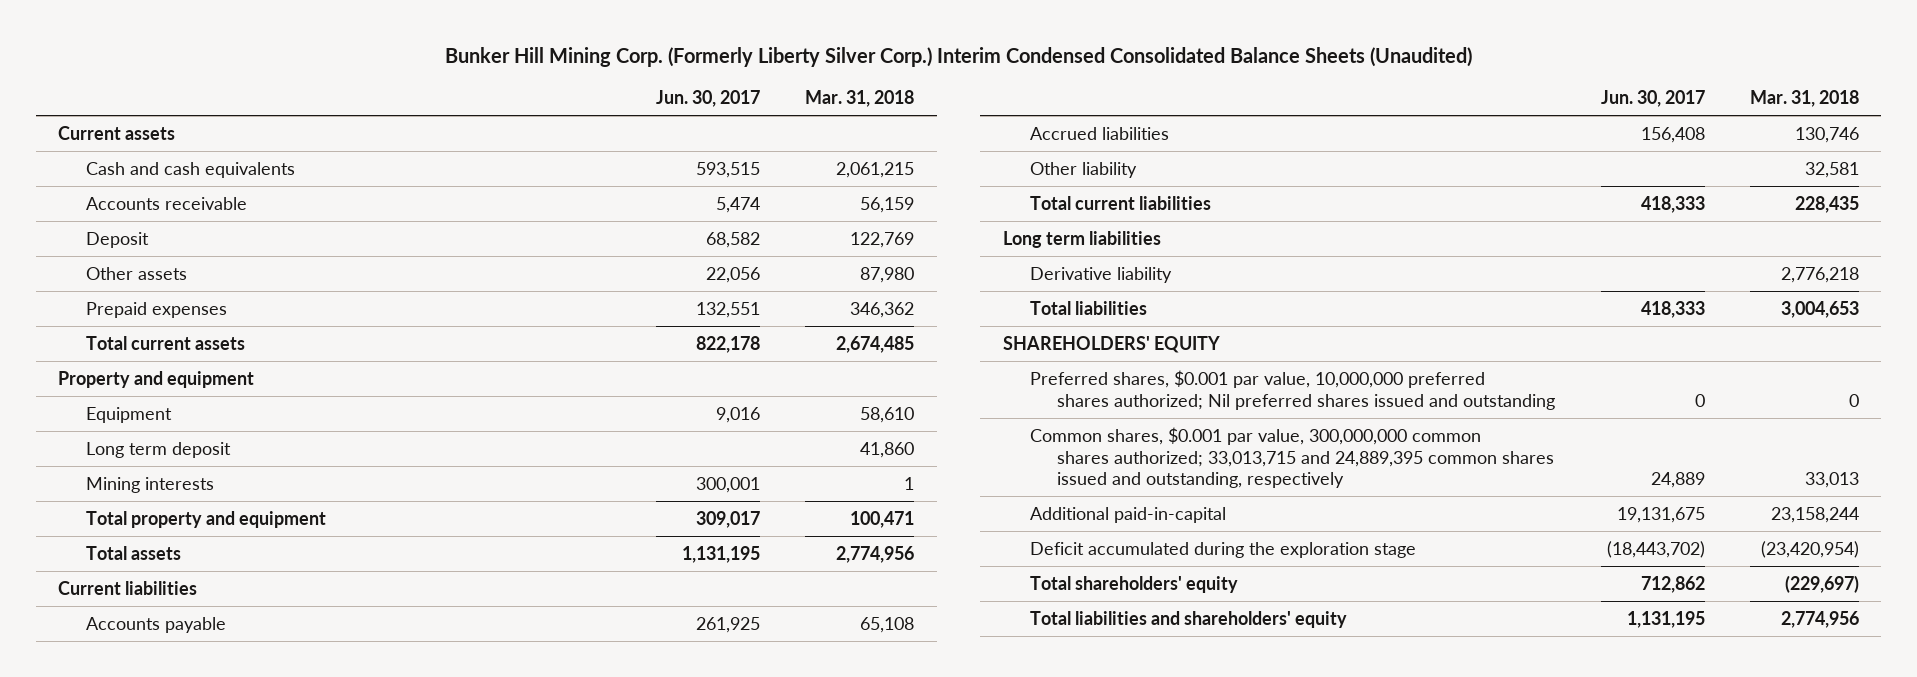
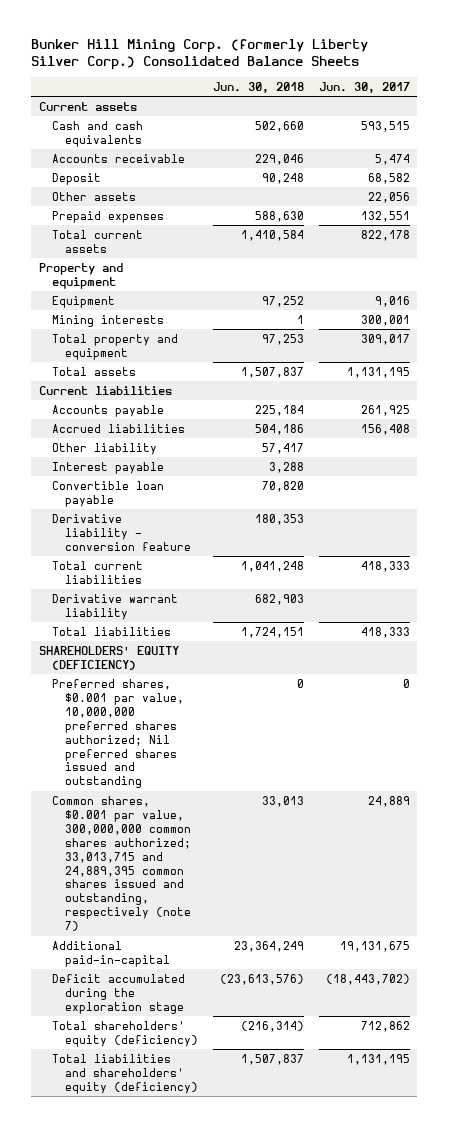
- Bunker Hill Mining Corp. (Formerly Liberty Silver Corp.) Interim Condensed Consolidated Balance Sheets (Unaudited)
+ Bunker Hill Mining Corp. (formerly Liberty Silver Corp.) Consolidated Balance Sheets
- | Jun. 30, 2017 | Mar. 31, 2018
+ | Jun. 30, 2018 | Jun. 30, 2017
- Long term deposit | | 41,860
+ Interest payable | 3,288 |
+ Convertible loan payable | 70,820 |
+ Derivative liability - conversion feature | 180,353 |
- Long term liabilities
- Derivative liability | | 2,776,218
+ Derivative warrant liability | 682,903 |
- SHAREHOLDERS' EQUITY
+ SHAREHOLDERS' EQUITY (DEFICIENCY)
- Common shares, $0.001 par value, 300,000,000 common shares authorized; 33,013,715 and 24,889,395 common shares issued and outstanding, respectively | 24,889 | 33,013
+ Common shares, $0.001 par value, 300,000,000 common shares authorized; 33,013,715 and 24,889,395 common shares issued and outstanding, respectively (note 7) | 33,013 | 24,889
- Total shareholders' equity | 712,862 | (229,697)
- Total liabilities and shareholders' equity | 1,131,195 | 2,774,956
+ Total shareholders' equity (deficiency) | (216,314) | 712,862
+ Total liabilities and shareholders' equity (deficiency) | 1,507,837 | 1,131,195

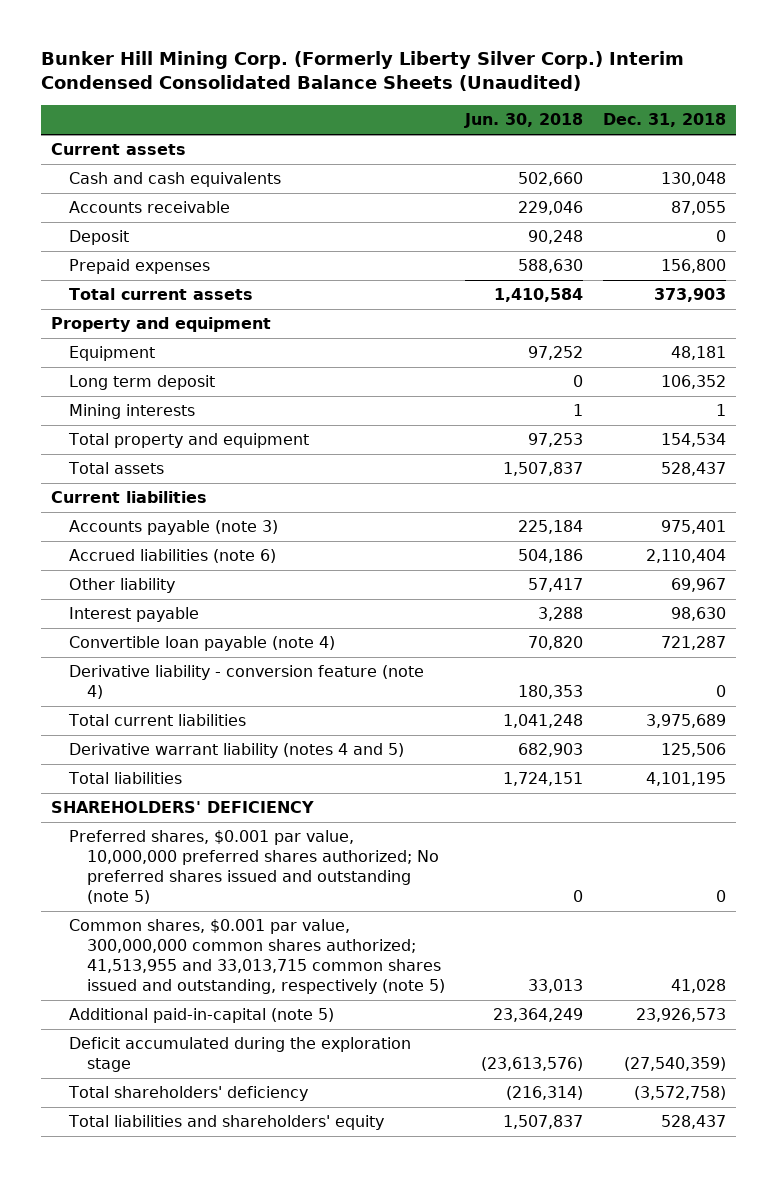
- Bunker Hill Mining Corp. (formerly Liberty Silver Corp.) Consolidated Balance Sheets
+ Bunker Hill Mining Corp. (Formerly Liberty Silver Corp.) Interim Condensed Consolidated Balance Sheets (Unaudited)
- | Jun. 30, 2018 | Jun. 30, 2017
+ | Jun. 30, 2018 | Dec. 31, 2018
- Other assets | | 22,056
+ Long term deposit | 0 | 106,352
- Accounts payable | 225,184 | 261,925
- Accrued liabilities | 504,186 | 156,408
+ Accounts payable (note 3) | 225,184 | 975,401
+ Accrued liabilities (note 6) | 504,186 | 2,110,404
- Convertible loan payable | 70,820 |
- Derivative liability - conversion feature | 180,353 |
+ Convertible loan payable (note 4) | 70,820 | 721,287
+ Derivative liability - conversion feature (note 4) | 180,353 | 0
- Derivative warrant liability | 682,903 |
+ Derivative warrant liability (notes 4 and 5) | 682,903 | 125,506
- SHAREHOLDERS' EQUITY (DEFICIENCY)
- Preferred shares, $0.001 par value, 10,000,000 preferred shares authorized; Nil preferred shares issued and outstanding | 0 | 0
- Common shares, $0.001 par value, 300,000,000 common shares authorized; 33,013,715 and 24,889,395 common shares issued and outstanding, respectively (note 7) | 33,013 | 24,889
- Additional paid-in-capital | 23,364,249 | 19,131,675
+ SHAREHOLDERS' DEFICIENCY
+ Preferred shares, $0.001 par value, 10,000,000 preferred shares authorized; No preferred shares issued and outstanding (note 5) | 0 | 0
+ Common shares, $0.001 par value, 300,000,000 common shares authorized; 41,513,955 and 33,013,715 common shares issued and outstanding, respectively (note 5) | 33,013 | 41,028
+ Additional paid-in-capital (note 5) | 23,364,249 | 23,926,573
- Total shareholders' equity (deficiency) | (216,314) | 712,862
- Total liabilities and shareholders' equity (deficiency) | 1,507,837 | 1,131,195
+ Total shareholders' deficiency | (216,314) | (3,572,758)
+ Total liabilities and shareholders' equity | 1,507,837 | 528,437

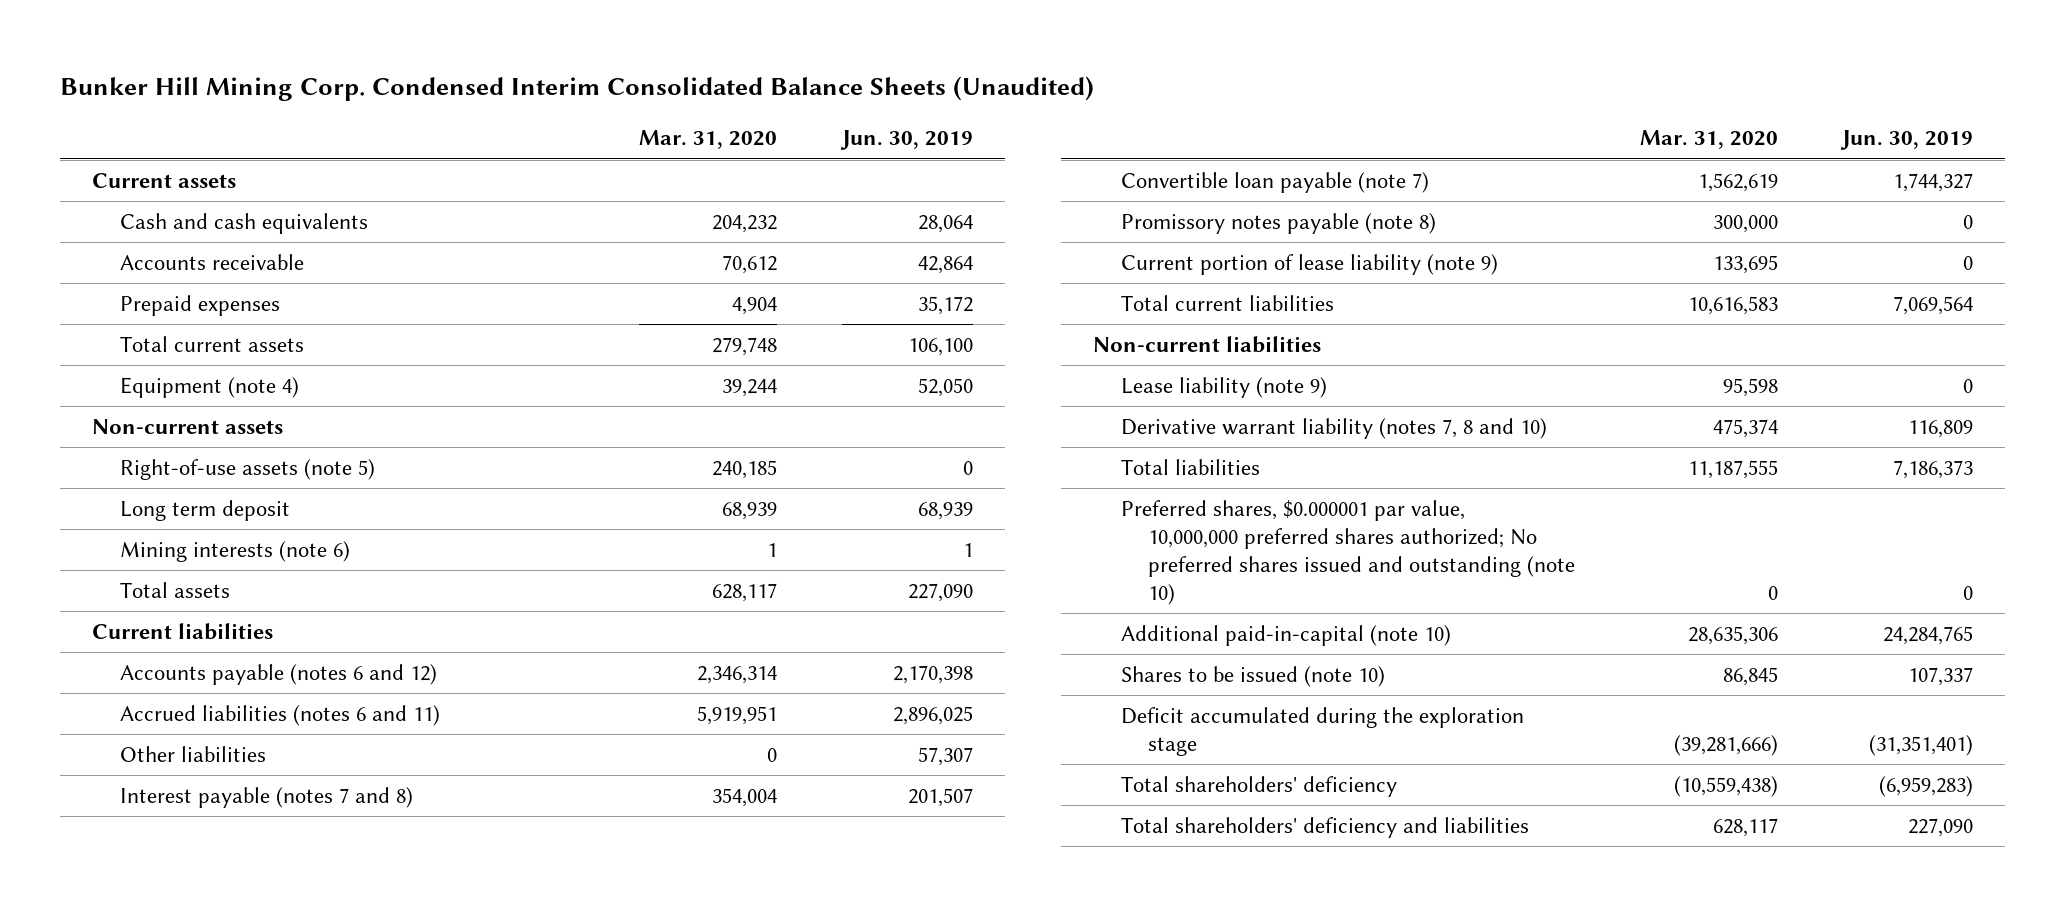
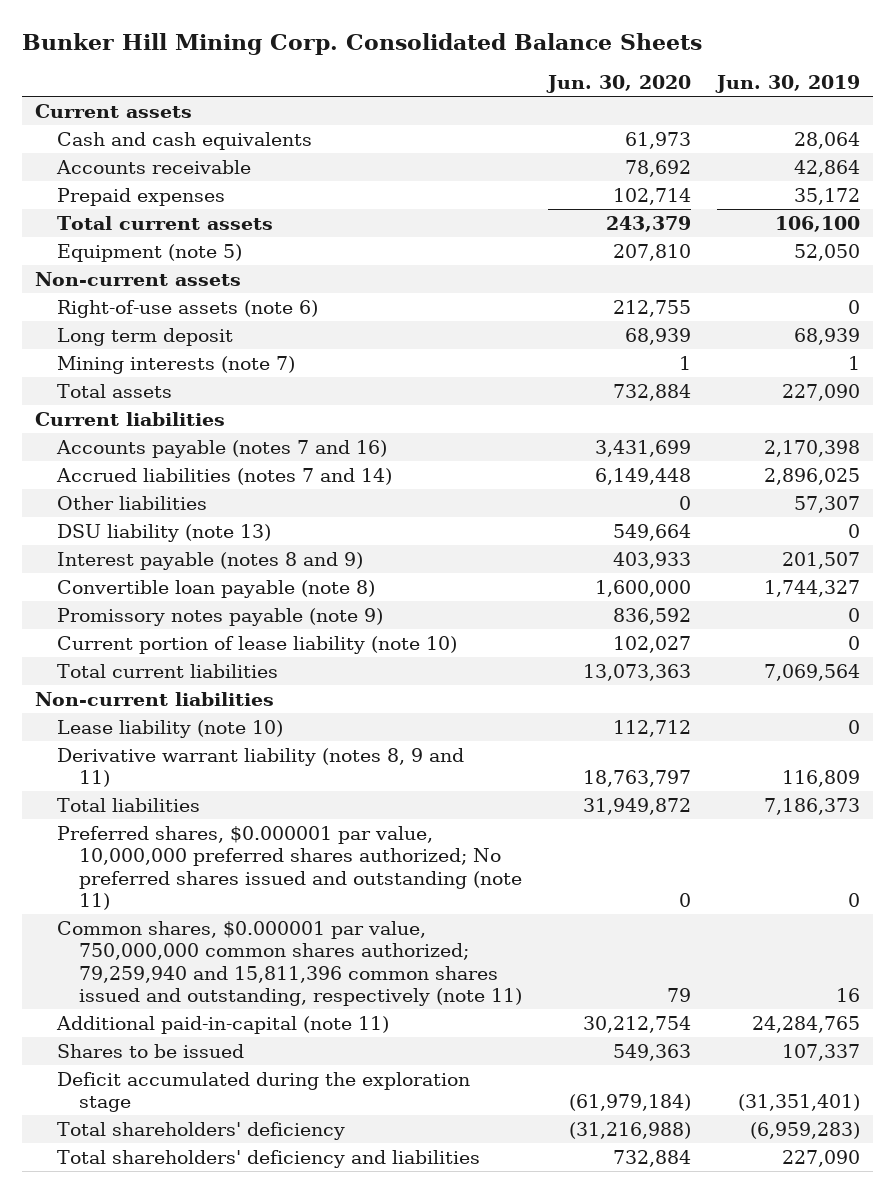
- Bunker Hill Mining Corp. Condensed Interim Consolidated Balance Sheets (Unaudited)
+ Bunker Hill Mining Corp. Consolidated Balance Sheets
- | Mar. 31, 2020 | Jun. 30, 2019
+ | Jun. 30, 2020 | Jun. 30, 2019
- Equipment (note 4) | 39,244 | 52,050
+ Equipment (note 5) | 207,810 | 52,050
- Right-of-use assets (note 5) | 240,185 | 0
+ Right-of-use assets (note 6) | 212,755 | 0
- Mining interests (note 6) | 1 | 1
+ Mining interests (note 7) | 1 | 1
- Accounts payable (notes 6 and 12) | 2,346,314 | 2,170,398
- Accrued liabilities (notes 6 and 11) | 5,919,951 | 2,896,025
+ Accounts payable (notes 7 and 16) | 3,431,699 | 2,170,398
+ Accrued liabilities (notes 7 and 14) | 6,149,448 | 2,896,025
- Interest payable (notes 7 and 8) | 354,004 | 201,507
- Convertible loan payable (note 7) | 1,562,619 | 1,744,327
- Promissory notes payable (note 8) | 300,000 | 0
- Current portion of lease liability (note 9) | 133,695 | 0
+ DSU liability (note 13) | 549,664 | 0
+ Interest payable (notes 8 and 9) | 403,933 | 201,507
+ Convertible loan payable (note 8) | 1,600,000 | 1,744,327
+ Promissory notes payable (note 9) | 836,592 | 0
+ Current portion of lease liability (note 10) | 102,027 | 0
- Lease liability (note 9) | 95,598 | 0
- Derivative warrant liability (notes 7, 8 and 10) | 475,374 | 116,809
+ Lease liability (note 10) | 112,712 | 0
+ Derivative warrant liability (notes 8, 9 and 11) | 18,763,797 | 116,809
- Preferred shares, $0.000001 par value, 10,000,000 preferred shares authorized; No preferred shares issued and outstanding (note 10) | 0 | 0
- Additional paid-in-capital (note 10) | 28,635,306 | 24,284,765
- Shares to be issued (note 10) | 86,845 | 107,337
+ Preferred shares, $0.000001 par value, 10,000,000 preferred shares authorized; No preferred shares issued and outstanding (note 11) | 0 | 0
+ Common shares, $0.000001 par value, 750,000,000 common shares authorized; 79,259,940 and 15,811,396 common shares issued and outstanding, respectively (note 11) | 79 | 16
+ Additional paid-in-capital (note 11) | 30,212,754 | 24,284,765
+ Shares to be issued | 549,363 | 107,337

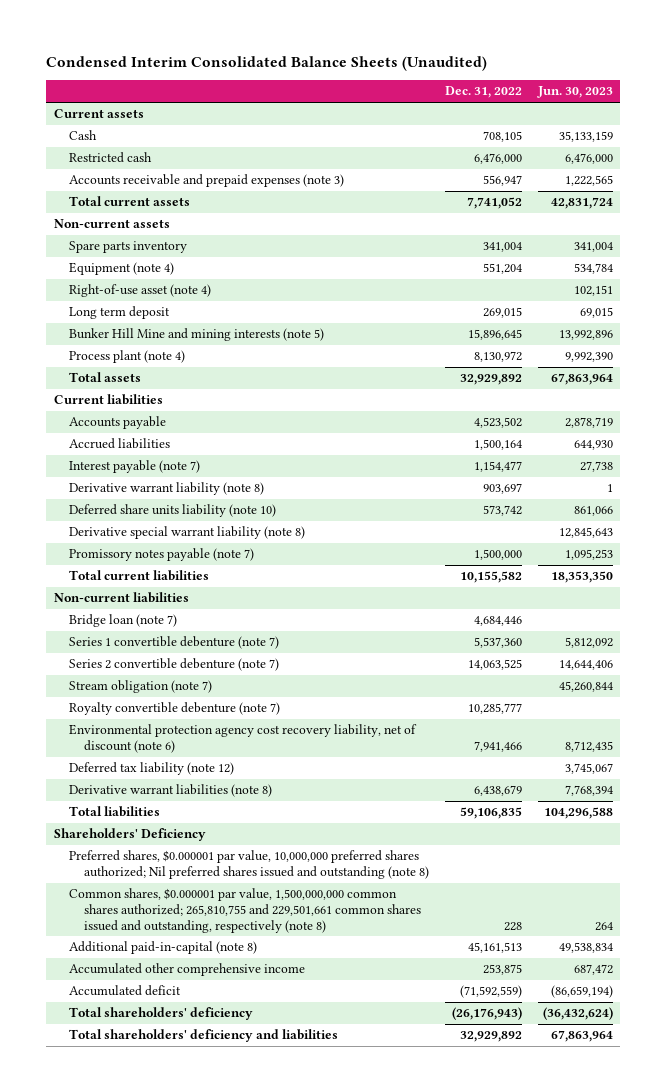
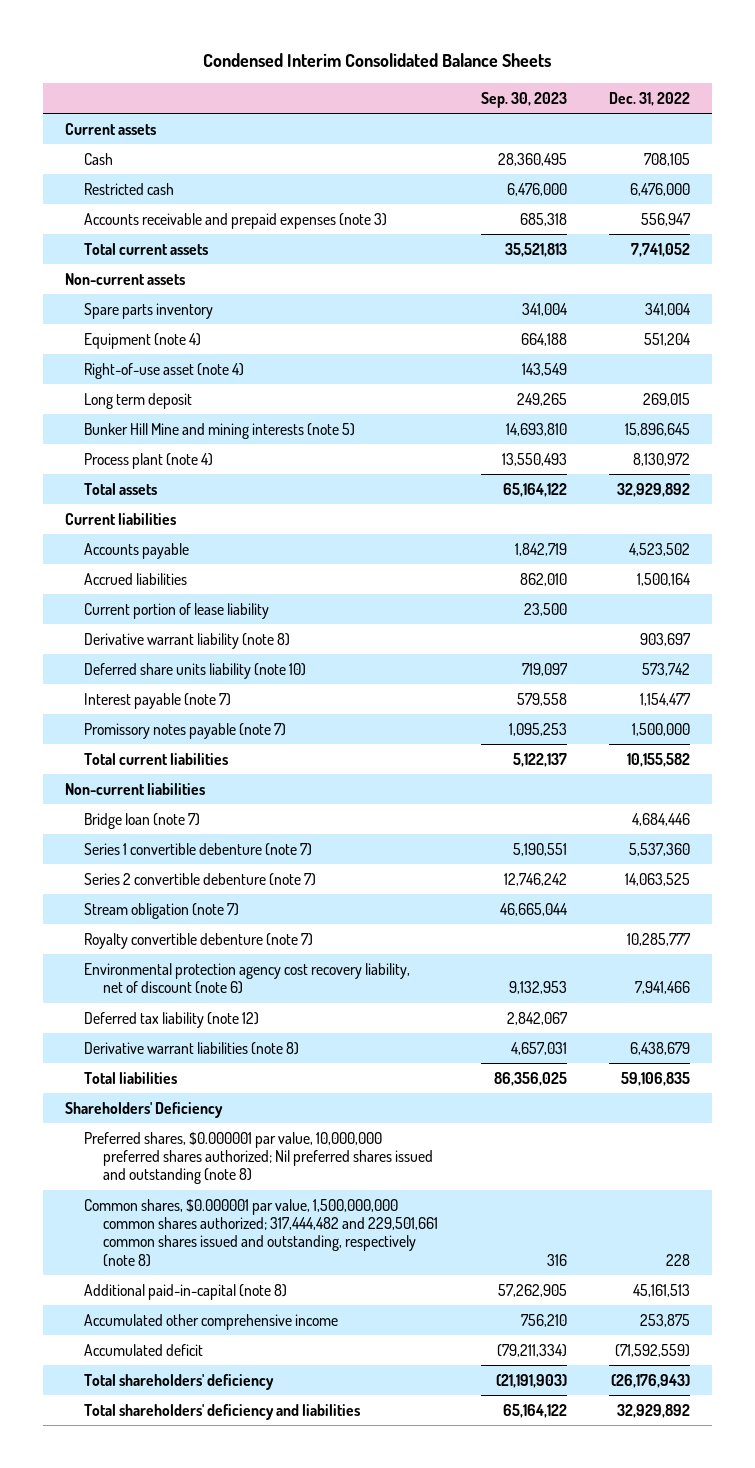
- Condensed Interim Consolidated Balance Sheets (Unaudited)
+ Condensed Interim Consolidated Balance Sheets
- | Dec. 31, 2022 | Jun. 30, 2023
+ | Sep. 30, 2023 | Dec. 31, 2022
+ Current portion of lease liability | 23,500 |
- Derivative special warrant liability (note 8) | | 12,845,643
moved down: Interest payable (note 7) | 579,558 | 1,154,477
- Common shares, $0.000001 par value, 1,500,000,000 common shares authorized; 265,810,755 and 229,501,661 common shares issued and outstanding, respectively (note 8) | 228 | 264
+ Common shares, $0.000001 par value, 1,500,000,000 common shares authorized; 317,444,482 and 229,501,661 common shares issued and outstanding, respectively (note 8) | 316 | 228

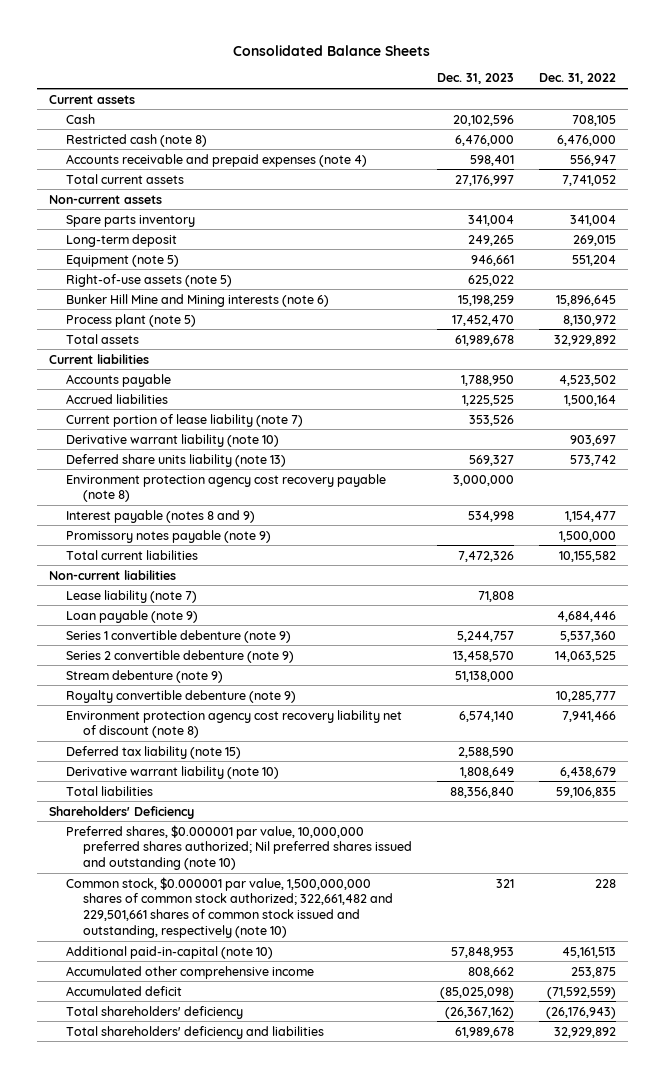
- Condensed Interim Consolidated Balance Sheets
+ Consolidated Balance Sheets
- | Sep. 30, 2023 | Dec. 31, 2022
+ | Dec. 31, 2023 | Dec. 31, 2022
- Restricted cash | 6,476,000 | 6,476,000
- Accounts receivable and prepaid expenses (note 3) | 685,318 | 556,947
+ Restricted cash (note 8) | 6,476,000 | 6,476,000
+ Accounts receivable and prepaid expenses (note 4) | 598,401 | 556,947
- Equipment (note 4) | 664,188 | 551,204
- Right-of-use asset (note 4) | 143,549 |
- Long term deposit | 249,265 | 269,015
- Bunker Hill Mine and mining interests (note 5) | 14,693,810 | 15,896,645
- Process plant (note 4) | 13,550,493 | 8,130,972
+ Long-term deposit | 249,265 | 269,015
+ Equipment (note 5) | 946,661 | 551,204
+ Right-of-use assets (note 5) | 625,022 |
+ Bunker Hill Mine and Mining interests (note 6) | 15,198,259 | 15,896,645
+ Process plant (note 5) | 17,452,470 | 8,130,972
- Current portion of lease liability | 23,500 |
- Derivative warrant liability (note 8) | | 903,697
- Deferred share units liability (note 10) | 719,097 | 573,742
- Interest payable (note 7) | 579,558 | 1,154,477
- Promissory notes payable (note 7) | 1,095,253 | 1,500,000
+ Current portion of lease liability (note 7) | 353,526 |
+ Derivative warrant liability (note 10) | | 903,697
+ Deferred share units liability (note 13) | 569,327 | 573,742
+ Environment protection agency cost recovery payable (note 8) | 3,000,000 |
+ Interest payable (notes 8 and 9) | 534,998 | 1,154,477
+ Promissory notes payable (note 9) | | 1,500,000
- Bridge loan (note 7) | | 4,684,446
- Series 1 convertible debenture (note 7) | 5,190,551 | 5,537,360
- Series 2 convertible debenture (note 7) | 12,746,242 | 14,063,525
- Stream obligation (note 7) | 46,665,044 |
- Royalty convertible debenture (note 7) | | 10,285,777
- Environmental protection agency cost recovery liability, net of discount (note 6) | 9,132,953 | 7,941,466
- Deferred tax liability (note 12) | 2,842,067 |
- Derivative warrant liabilities (note 8) | 4,657,031 | 6,438,679
+ Lease liability (note 7) | 71,808 |
+ Loan payable (note 9) | | 4,684,446
+ Series 1 convertible debenture (note 9) | 5,244,757 | 5,537,360
+ Series 2 convertible debenture (note 9) | 13,458,570 | 14,063,525
+ Stream debenture (note 9) | 51,138,000 |
+ Royalty convertible debenture (note 9) | | 10,285,777
+ Environment protection agency cost recovery liability net of discount (note 8) | 6,574,140 | 7,941,466
+ Deferred tax liability (note 15) | 2,588,590 |
+ Derivative warrant liability (note 10) | 1,808,649 | 6,438,679
- Preferred shares, $0.000001 par value, 10,000,000 preferred shares authorized; Nil preferred shares issued and outstanding (note 8)
- Common shares, $0.000001 par value, 1,500,000,000 common shares authorized; 317,444,482 and 229,501,661 common shares issued and outstanding, respectively (note 8) | 316 | 228
- Additional paid-in-capital (note 8) | 57,262,905 | 45,161,513
+ Preferred shares, $0.000001 par value, 10,000,000 preferred shares authorized; Nil preferred shares issued and outstanding (note 10)
+ Common stock, $0.000001 par value, 1,500,000,000 shares of common stock authorized; 322,661,482 and 229,501,661 shares of common stock issued and outstanding, respectively (note 10) | 321 | 228
+ Additional paid-in-capital (note 10) | 57,848,953 | 45,161,513

